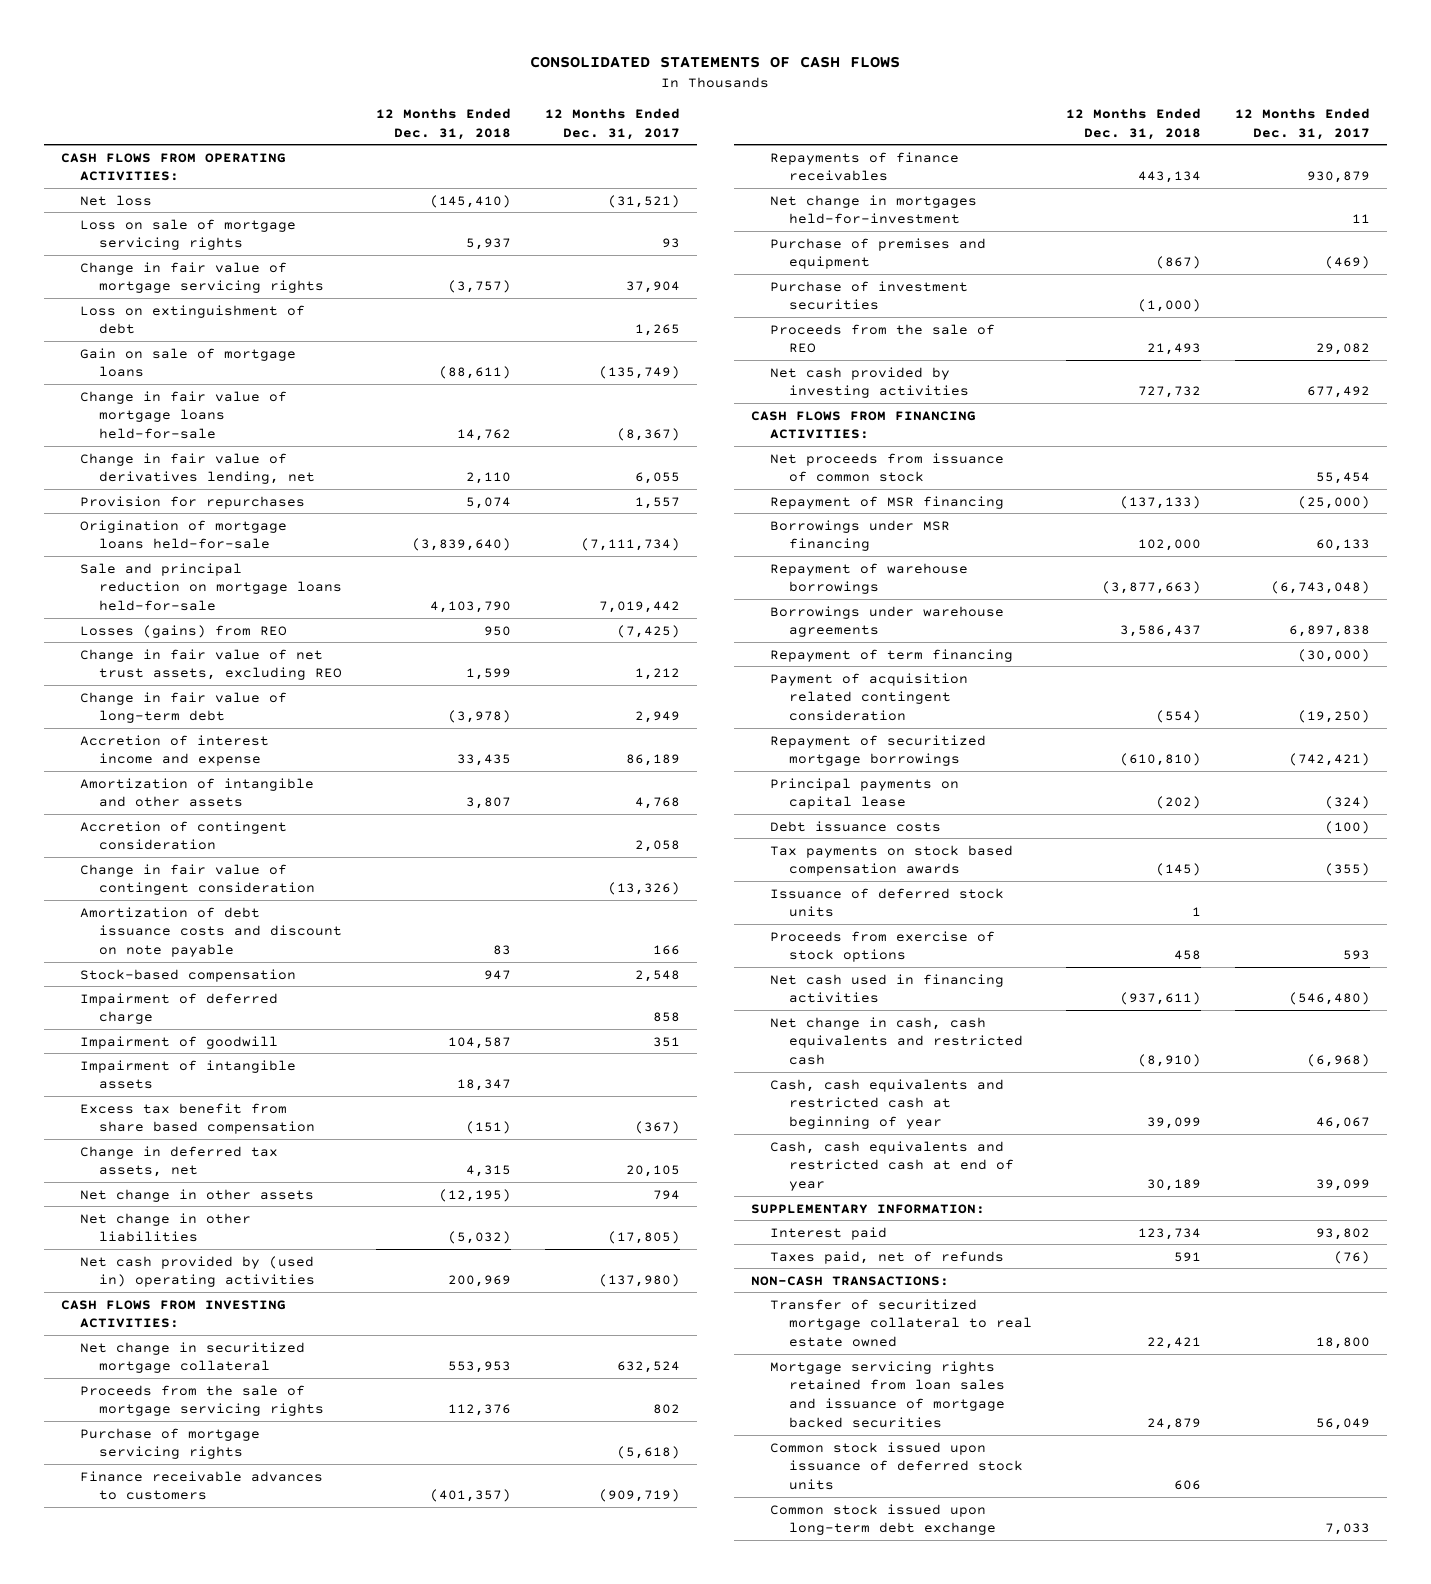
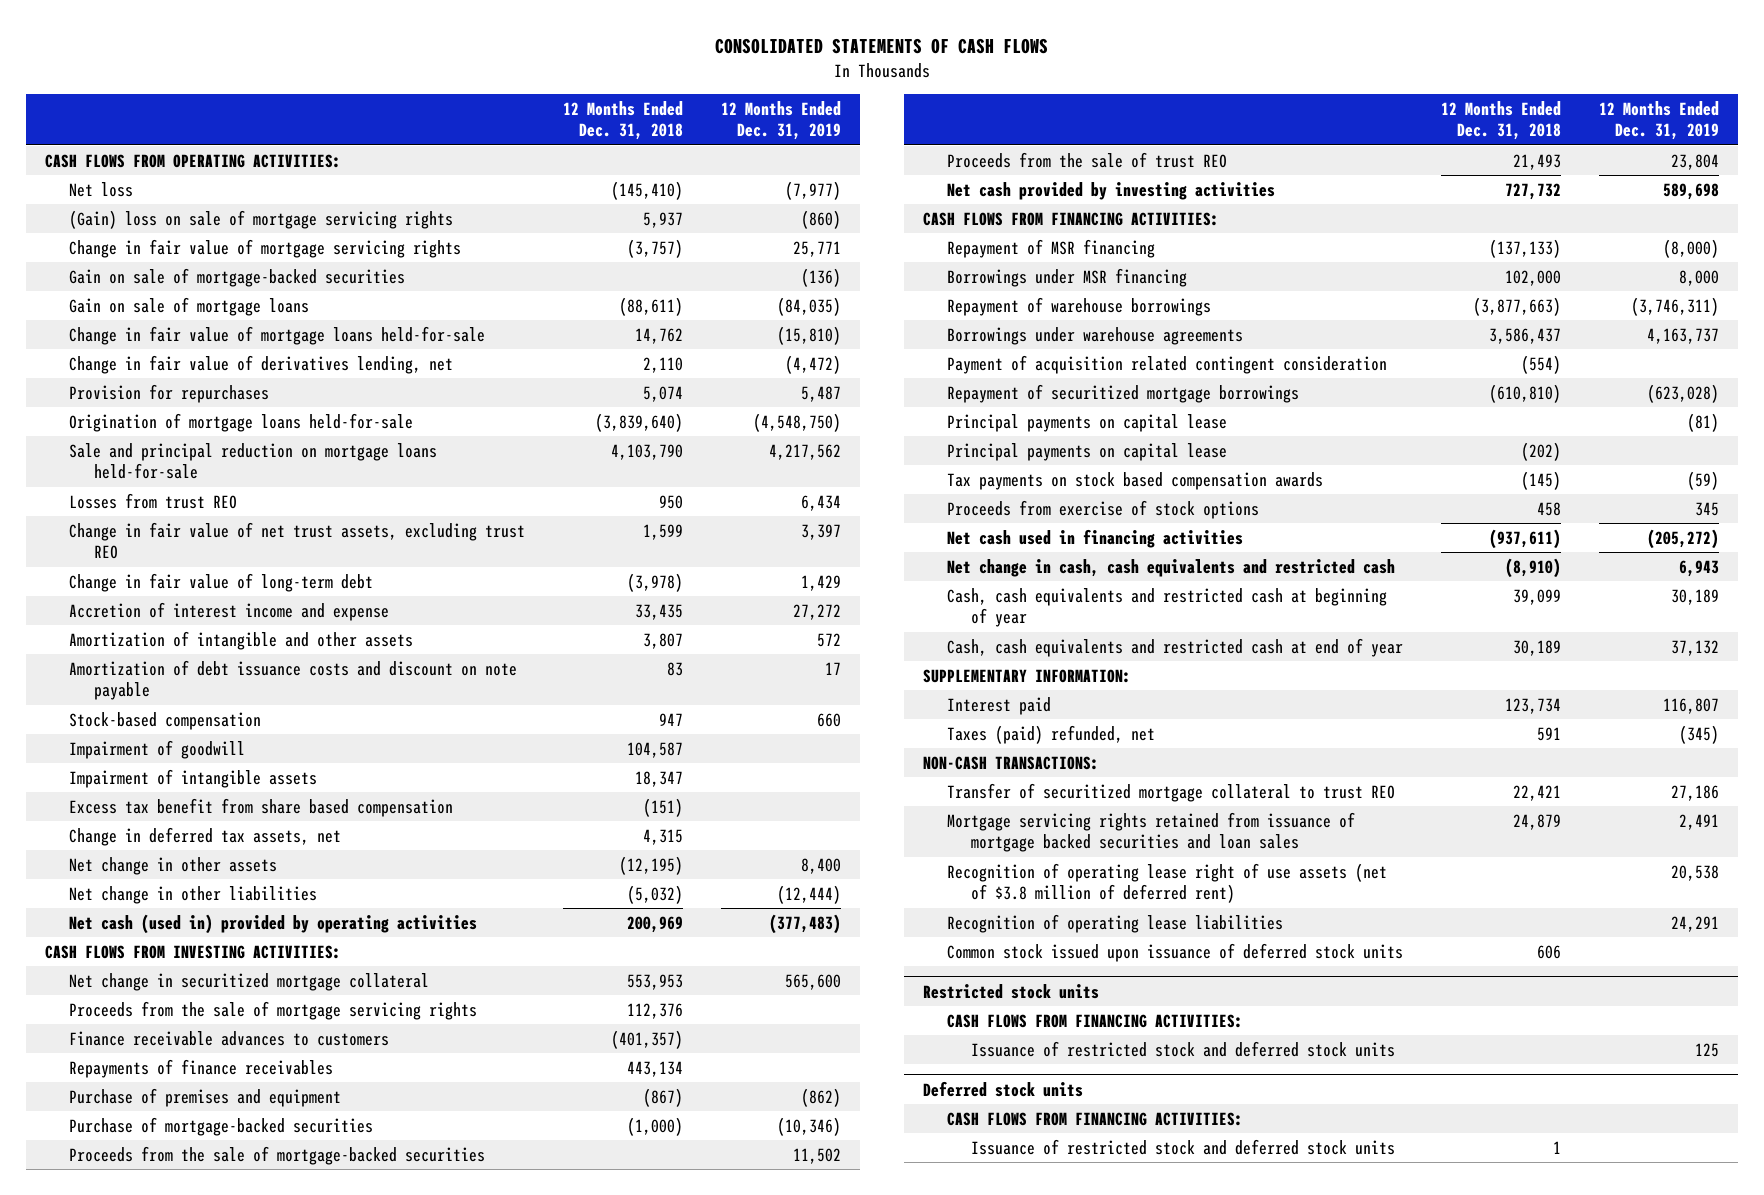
- | 12 Months Ended Dec. 31, 2018 | 12 Months Ended Dec. 31, 2017
+ | 12 Months Ended Dec. 31, 2018 | 12 Months Ended Dec. 31, 2019
- Loss on sale of mortgage servicing rights | 5,937 | 93
+ (Gain) loss on sale of mortgage servicing rights | 5,937 | (860)
- Loss on extinguishment of debt | | 1,265
+ Gain on sale of mortgage-backed securities | | (136)
- Losses (gains) from REO | 950 | (7,425)
- Change in fair value of net trust assets, excluding REO | 1,599 | 1,212
+ Losses from trust REO | 950 | 6,434
+ Change in fair value of net trust assets, excluding trust REO | 1,599 | 3,397
- Accretion of contingent consideration | | 2,058
- Change in fair value of contingent consideration | | (13,326)
- Impairment of deferred charge | | 858
- Net cash provided by (used in) operating activities | 200,969 | (137,980)
+ Net cash (used in) provided by operating activities | 200,969 | (377,483)
- Purchase of mortgage servicing rights | | (5,618)
- Net change in mortgages held-for-investment | | 11
- Purchase of investment securities | (1,000) |
- Proceeds from the sale of REO | 21,493 | 29,082
+ Purchase of mortgage-backed securities | (1,000) | (10,346)
+ Proceeds from the sale of mortgage-backed securities | | 11,502
+ Proceeds from the sale of trust REO | 21,493 | 23,804
- Net proceeds from issuance of common stock | | 55,454
- Repayment of term financing | | (30,000)
+ Principal payments on capital lease | | (81)
- Debt issuance costs | | (100)
- Issuance of deferred stock units | 1 |
- Taxes paid, net of refunds | 591 | (76)
+ Taxes (paid) refunded, net | 591 | (345)
- Transfer of securitized mortgage collateral to real estate owned | 22,421 | 18,800
- Mortgage servicing rights retained from loan sales and issuance of mortgage backed securities | 24,879 | 56,049
+ Transfer of securitized mortgage collateral to trust REO | 22,421 | 27,186
+ Mortgage servicing rights retained from issuance of mortgage backed securities and loan sales | 24,879 | 2,491
+ Recognition of operating lease right of use assets (net of $3.8 million of deferred rent) | | 20,538
+ Recognition of operating lease liabilities | | 24,291
- Common stock issued upon long-term debt exchange | | 7,033
+ Restricted stock units
+ CASH FLOWS FROM FINANCING ACTIVITIES:
+ Issuance of restricted stock and deferred stock units | | 125
+ Deferred stock units
+ CASH FLOWS FROM FINANCING ACTIVITIES:
+ Issuance of restricted stock and deferred stock units | 1 |

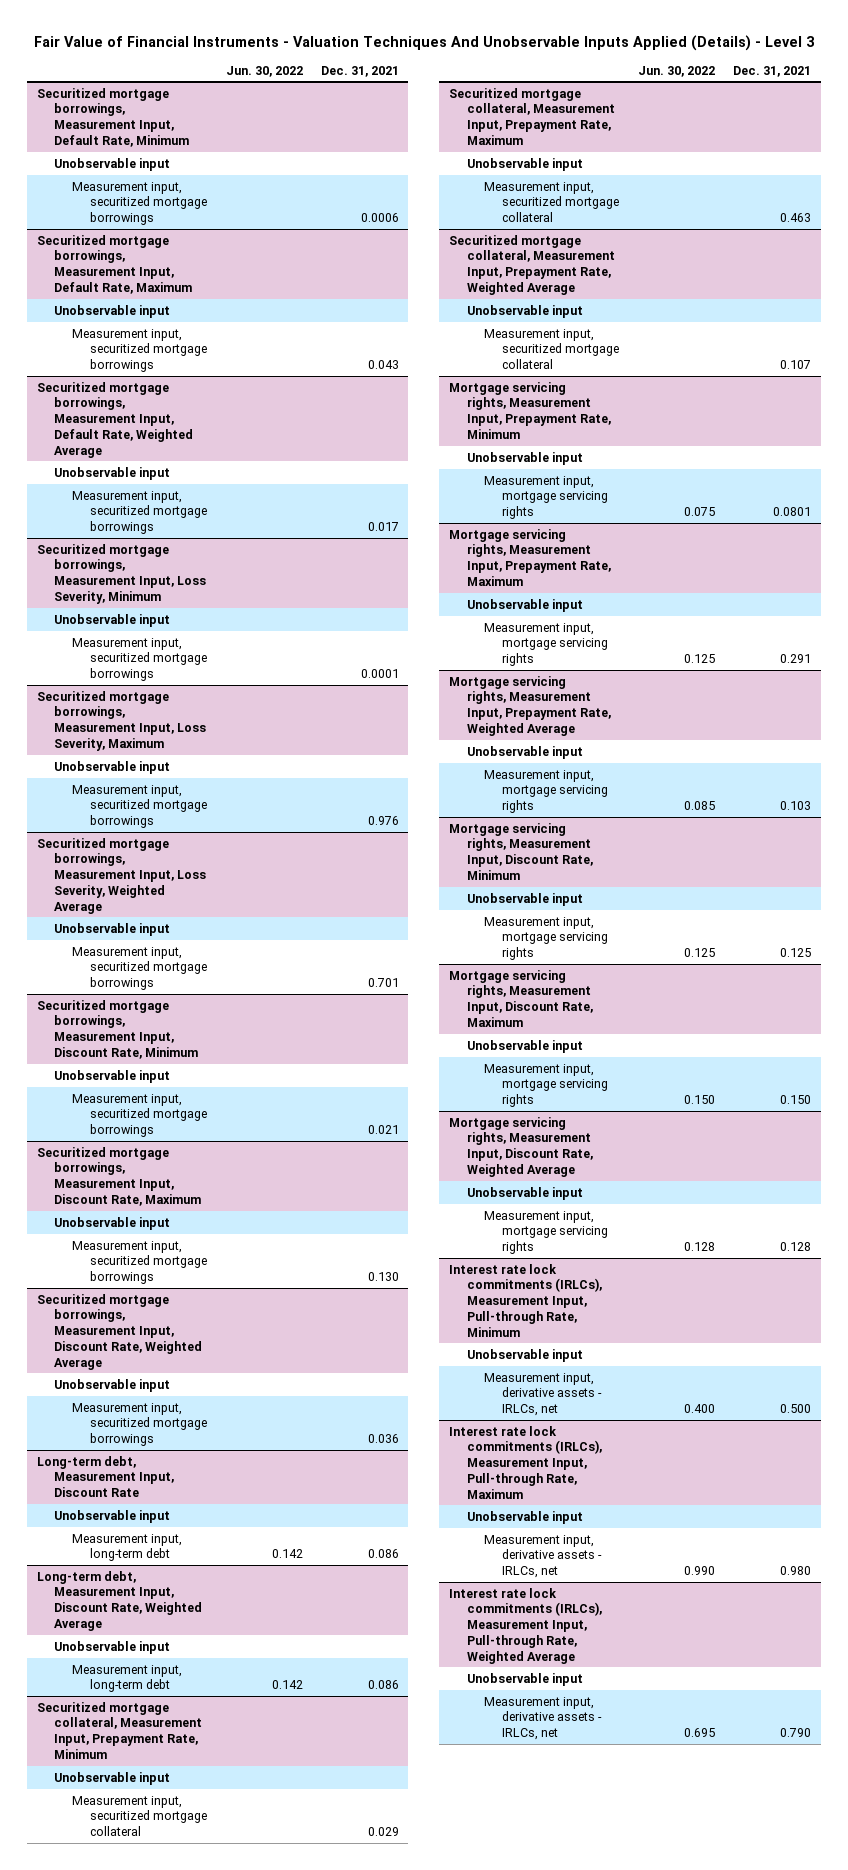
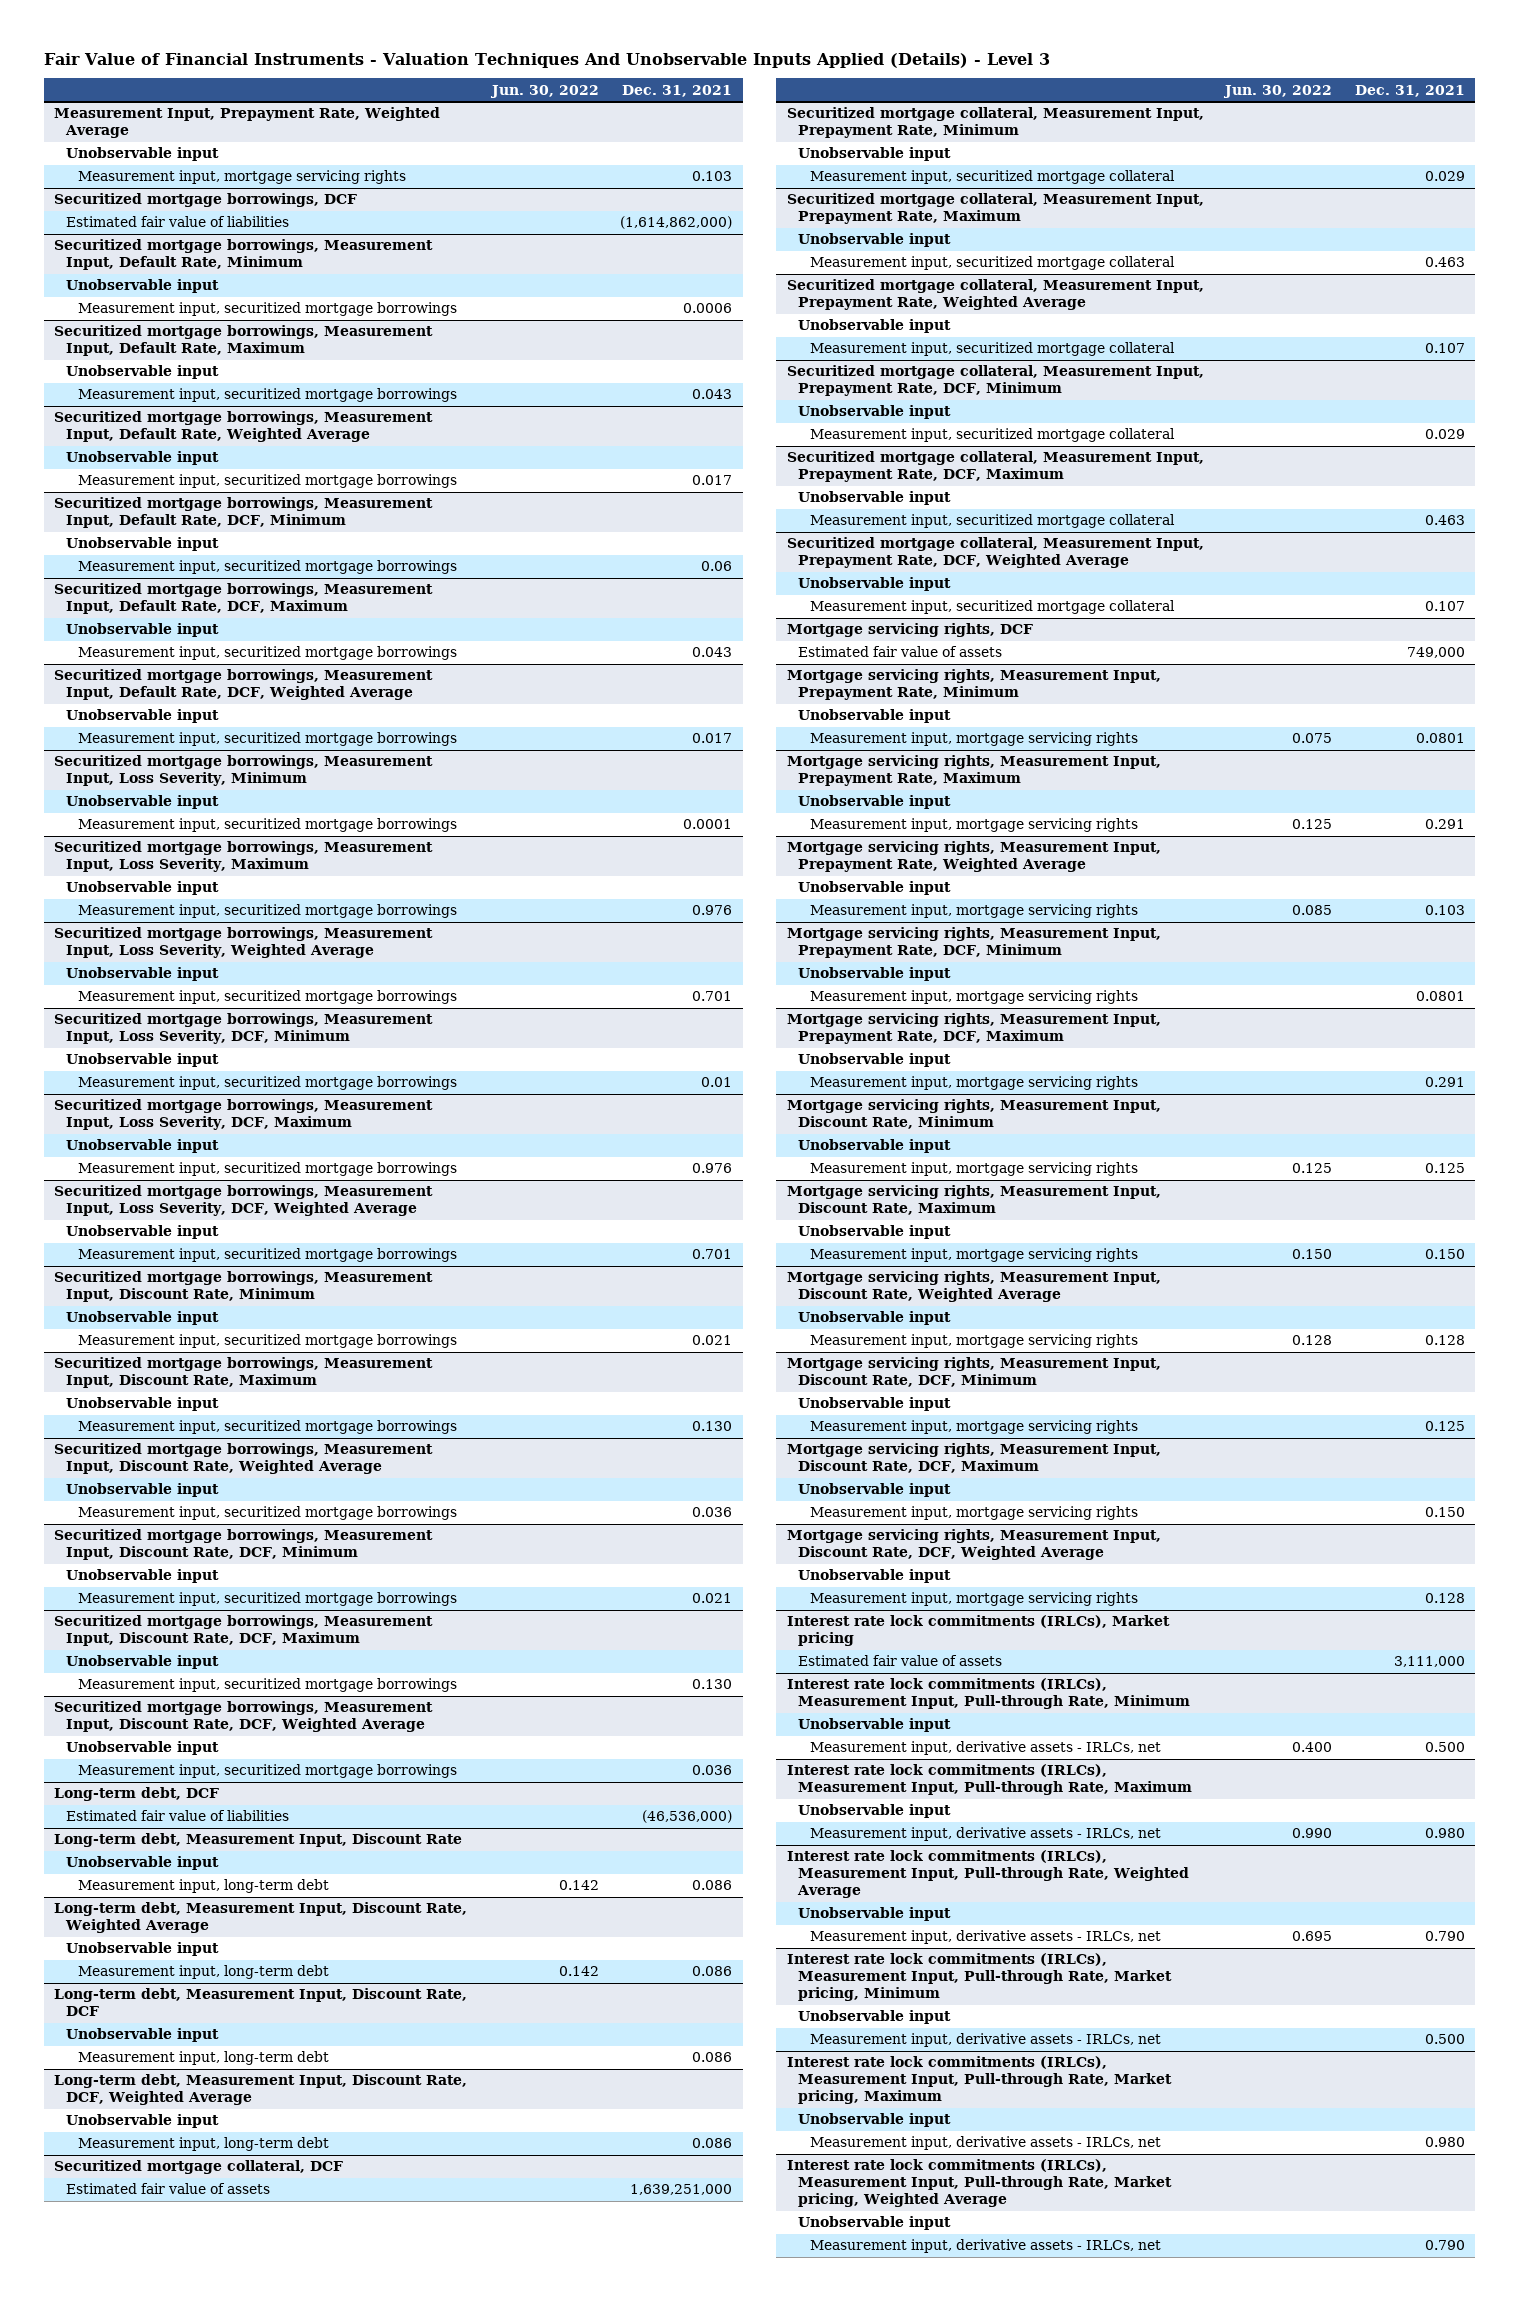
+ Measurement Input, Prepayment Rate, Weighted Average
+ Unobservable input
+ Measurement input, mortgage servicing rights | | 0.103
+ Securitized mortgage borrowings, DCF
+ Estimated fair value of liabilities | | (1,614,862,000)
+ Securitized mortgage borrowings, Measurement Input, Default Rate, DCF, Minimum
+ Unobservable input
+ Measurement input, securitized mortgage borrowings | | 0.06
+ Securitized mortgage borrowings, Measurement Input, Default Rate, DCF, Maximum
+ Unobservable input
+ Measurement input, securitized mortgage borrowings | | 0.043
+ Securitized mortgage borrowings, Measurement Input, Default Rate, DCF, Weighted Average
+ Unobservable input
+ Measurement input, securitized mortgage borrowings | | 0.017
+ Securitized mortgage borrowings, Measurement Input, Loss Severity, DCF, Minimum
+ Unobservable input
+ Measurement input, securitized mortgage borrowings | | 0.01
+ Securitized mortgage borrowings, Measurement Input, Loss Severity, DCF, Maximum
+ Unobservable input
+ Measurement input, securitized mortgage borrowings | | 0.976
+ Securitized mortgage borrowings, Measurement Input, Loss Severity, DCF, Weighted Average
+ Unobservable input
+ Measurement input, securitized mortgage borrowings | | 0.701
+ Securitized mortgage borrowings, Measurement Input, Discount Rate, DCF, Minimum
+ Unobservable input
+ Measurement input, securitized mortgage borrowings | | 0.021
+ Securitized mortgage borrowings, Measurement Input, Discount Rate, DCF, Maximum
+ Unobservable input
+ Measurement input, securitized mortgage borrowings | | 0.130
+ Securitized mortgage borrowings, Measurement Input, Discount Rate, DCF, Weighted Average
+ Unobservable input
+ Measurement input, securitized mortgage borrowings | | 0.036
+ Long-term debt, DCF
+ Estimated fair value of liabilities | | (46,536,000)
+ Long-term debt, Measurement Input, Discount Rate, DCF
+ Unobservable input
+ Measurement input, long-term debt | | 0.086
+ Long-term debt, Measurement Input, Discount Rate, DCF, Weighted Average
+ Unobservable input
+ Measurement input, long-term debt | | 0.086
+ Securitized mortgage collateral, DCF
+ Estimated fair value of assets | | 1,639,251,000
+ Securitized mortgage collateral, Measurement Input, Prepayment Rate, DCF, Minimum
+ Unobservable input
+ Measurement input, securitized mortgage collateral | | 0.029
+ Securitized mortgage collateral, Measurement Input, Prepayment Rate, DCF, Maximum
+ Unobservable input
+ Measurement input, securitized mortgage collateral | | 0.463
+ Securitized mortgage collateral, Measurement Input, Prepayment Rate, DCF, Weighted Average
+ Unobservable input
+ Measurement input, securitized mortgage collateral | | 0.107
+ Mortgage servicing rights, DCF
+ Estimated fair value of assets | | 749,000
+ Mortgage servicing rights, Measurement Input, Prepayment Rate, DCF, Minimum
+ Unobservable input
+ Measurement input, mortgage servicing rights | | 0.0801
+ Mortgage servicing rights, Measurement Input, Prepayment Rate, DCF, Maximum
+ Unobservable input
+ Measurement input, mortgage servicing rights | | 0.291
+ Mortgage servicing rights, Measurement Input, Discount Rate, DCF, Minimum
+ Unobservable input
+ Measurement input, mortgage servicing rights | | 0.125
+ Mortgage servicing rights, Measurement Input, Discount Rate, DCF, Maximum
+ Unobservable input
+ Measurement input, mortgage servicing rights | | 0.150
+ Mortgage servicing rights, Measurement Input, Discount Rate, DCF, Weighted Average
+ Unobservable input
+ Measurement input, mortgage servicing rights | | 0.128
+ Interest rate lock commitments (IRLCs), Market pricing
+ Estimated fair value of assets | | 3,111,000
+ Interest rate lock commitments (IRLCs), Measurement Input, Pull-through Rate, Market pricing, Minimum
+ Unobservable input
+ Measurement input, derivative assets - IRLCs, net | | 0.500
+ Interest rate lock commitments (IRLCs), Measurement Input, Pull-through Rate, Market pricing, Maximum
+ Unobservable input
+ Measurement input, derivative assets - IRLCs, net | | 0.980
+ Interest rate lock commitments (IRLCs), Measurement Input, Pull-through Rate, Market pricing, Weighted Average
+ Unobservable input
+ Measurement input, derivative assets - IRLCs, net | | 0.790

